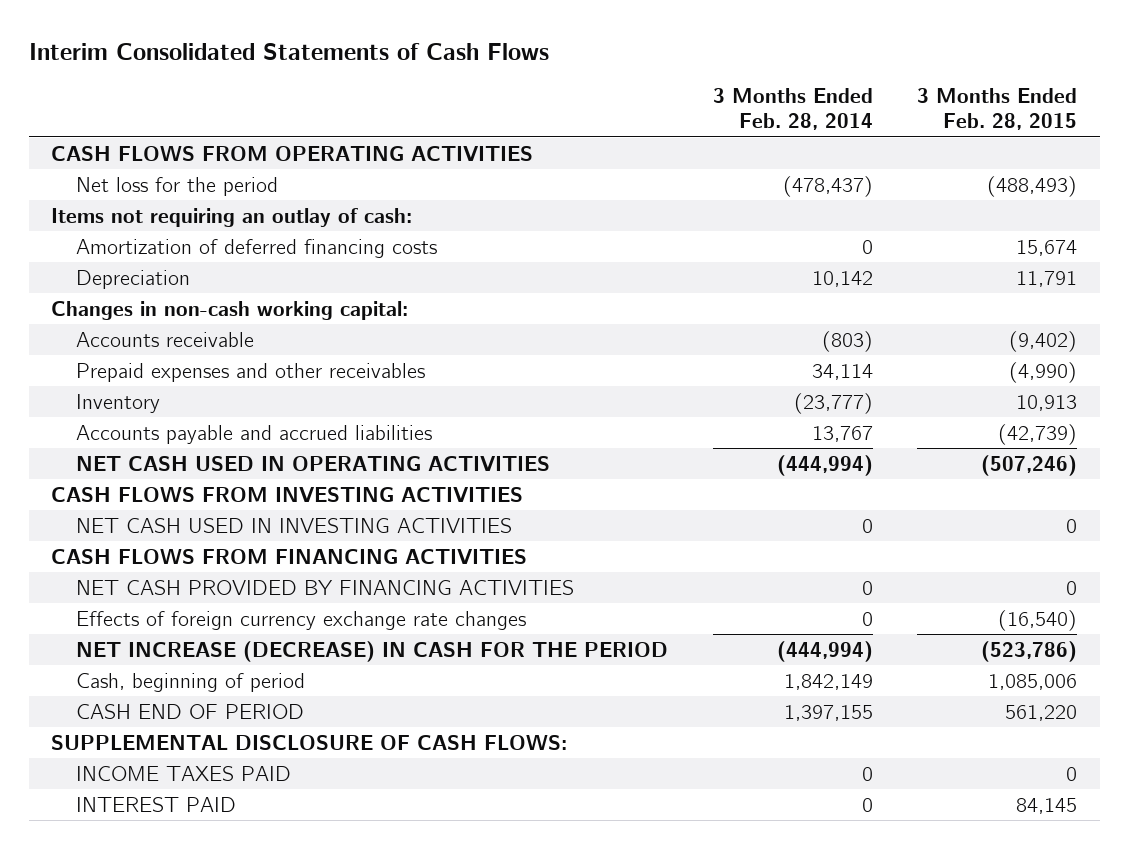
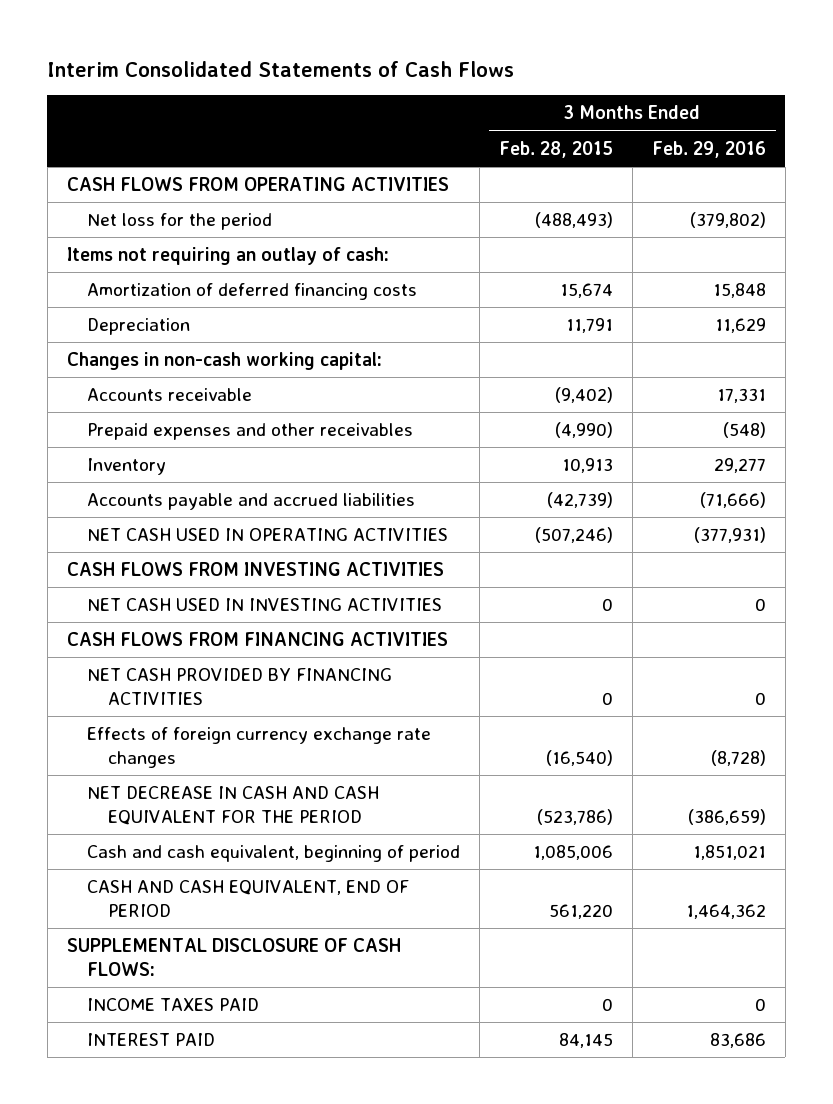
- | 3 Months Ended Feb. 28, 2014 | 3 Months Ended Feb. 28, 2015
+ | 3 Months Ended Feb. 28, 2015 | 3 Months Ended Feb. 29, 2016
- NET INCREASE (DECREASE) IN CASH FOR THE PERIOD | (444,994) | (523,786)
- Cash, beginning of period | 1,842,149 | 1,085,006
- CASH END OF PERIOD | 1,397,155 | 561,220
+ NET DECREASE IN CASH AND CASH EQUIVALENT FOR THE PERIOD | (523,786) | (386,659)
+ Cash and cash equivalent, beginning of period | 1,085,006 | 1,851,021
+ CASH AND CASH EQUIVALENT, END OF PERIOD | 561,220 | 1,464,362

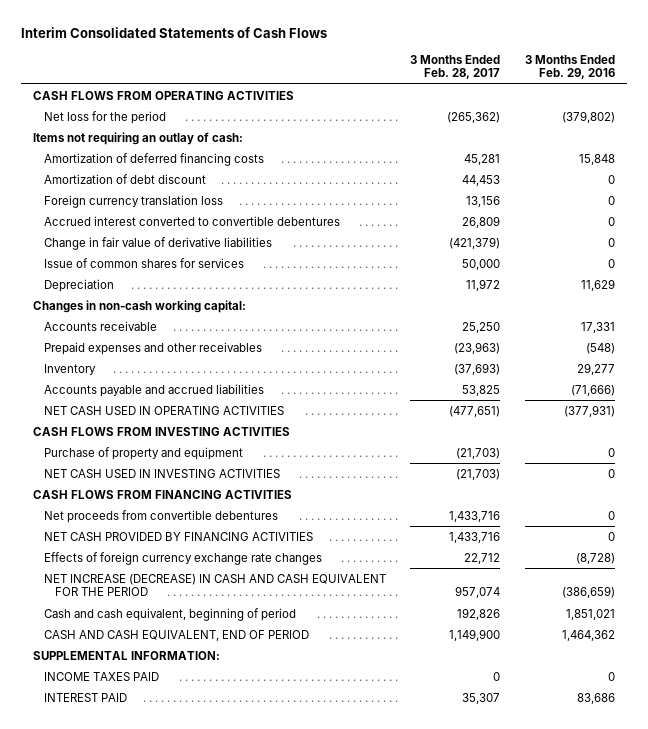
- | 3 Months Ended Feb. 28, 2015 | 3 Months Ended Feb. 29, 2016
+ | 3 Months Ended Feb. 28, 2017 | 3 Months Ended Feb. 29, 2016
+ Amortization of debt discount | 44,453 | 0
+ Foreign currency translation loss | 13,156 | 0
+ Accrued interest converted to convertible debentures | 26,809 | 0
+ Change in fair value of derivative liabilities | (421,379) | 0
+ Issue of common shares for services | 50,000 | 0
+ Purchase of property and equipment | (21,703) | 0
+ Net proceeds from convertible debentures | 1,433,716 | 0
- NET DECREASE IN CASH AND CASH EQUIVALENT FOR THE PERIOD | (523,786) | (386,659)
+ NET INCREASE (DECREASE) IN CASH AND CASH EQUIVALENT FOR THE PERIOD | 957,074 | (386,659)
- SUPPLEMENTAL DISCLOSURE OF CASH FLOWS:
+ SUPPLEMENTAL INFORMATION:

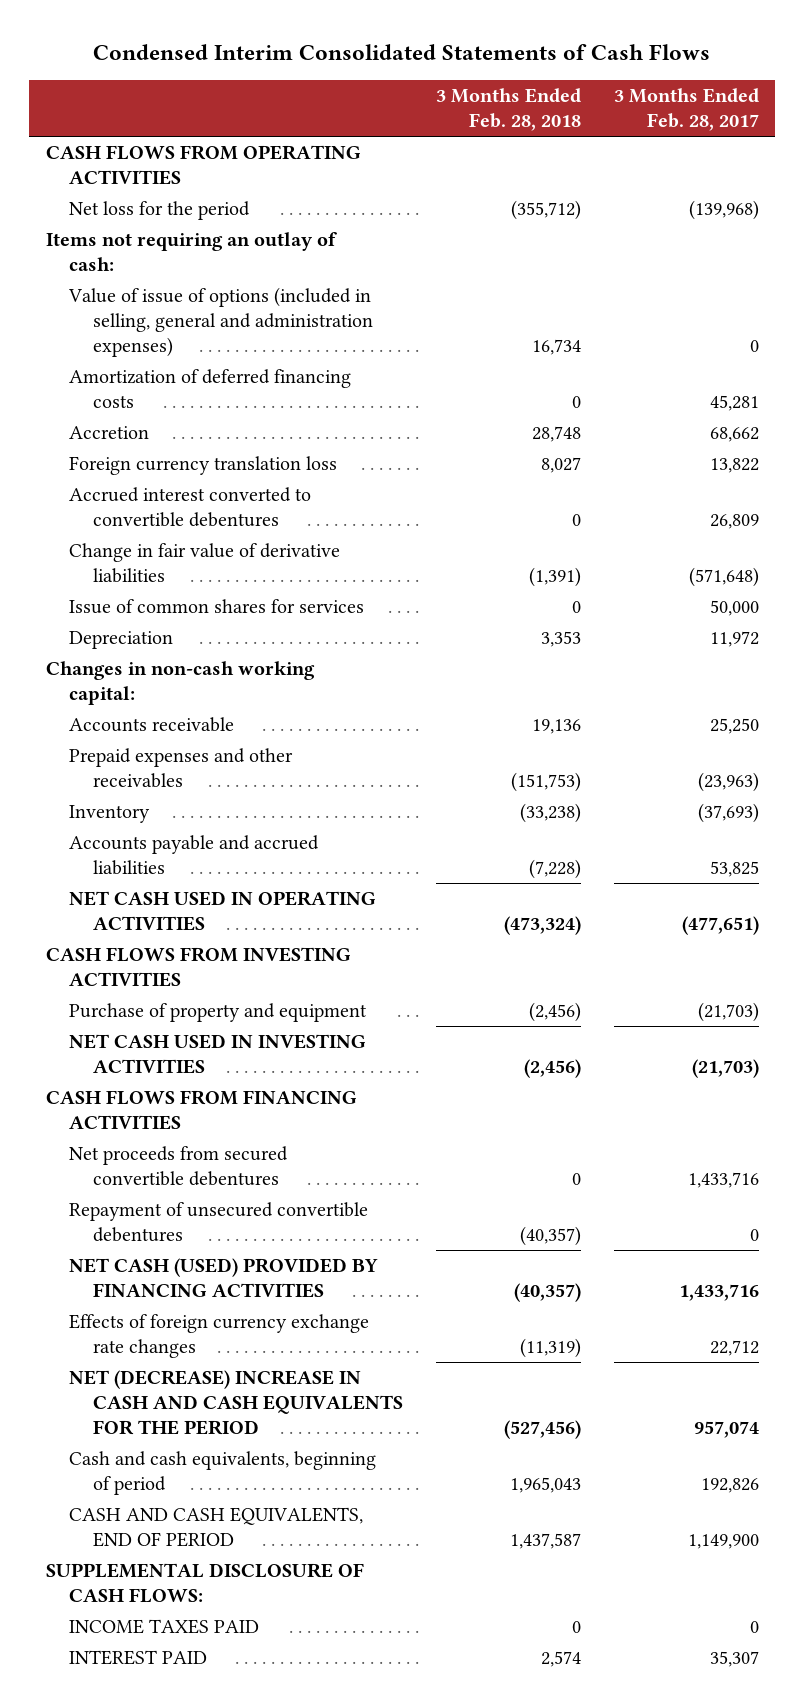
- Interim Consolidated Statements of Cash Flows
+ Condensed Interim Consolidated Statements of Cash Flows
- | 3 Months Ended Feb. 28, 2017 | 3 Months Ended Feb. 29, 2016
+ | 3 Months Ended Feb. 28, 2018 | 3 Months Ended Feb. 28, 2017
- Net loss for the period | (265,362) | (379,802)
+ Net loss for the period | (355,712) | (139,968)
+ Value of issue of options (included in selling, general and administration expenses) | 16,734 | 0
- Amortization of debt discount | 44,453 | 0
- Foreign currency translation loss | 13,156 | 0
+ Accretion | 28,748 | 68,662
+ Foreign currency translation loss | 8,027 | 13,822
- Change in fair value of derivative liabilities | (421,379) | 0
+ Change in fair value of derivative liabilities | (1,391) | (571,648)
- Net proceeds from convertible debentures | 1,433,716 | 0
- NET CASH PROVIDED BY FINANCING ACTIVITIES | 1,433,716 | 0
+ Net proceeds from secured convertible debentures | 0 | 1,433,716
+ Repayment of unsecured convertible debentures | (40,357) | 0
+ NET CASH (USED) PROVIDED BY FINANCING ACTIVITIES | (40,357) | 1,433,716
- NET INCREASE (DECREASE) IN CASH AND CASH EQUIVALENT FOR THE PERIOD | 957,074 | (386,659)
- Cash and cash equivalent, beginning of period | 192,826 | 1,851,021
- CASH AND CASH EQUIVALENT, END OF PERIOD | 1,149,900 | 1,464,362
- SUPPLEMENTAL INFORMATION:
+ NET (DECREASE) INCREASE IN CASH AND CASH EQUIVALENTS FOR THE PERIOD | (527,456) | 957,074
+ Cash and cash equivalents, beginning of period | 1,965,043 | 192,826
+ CASH AND CASH EQUIVALENTS, END OF PERIOD | 1,437,587 | 1,149,900
+ SUPPLEMENTAL DISCLOSURE OF CASH FLOWS:

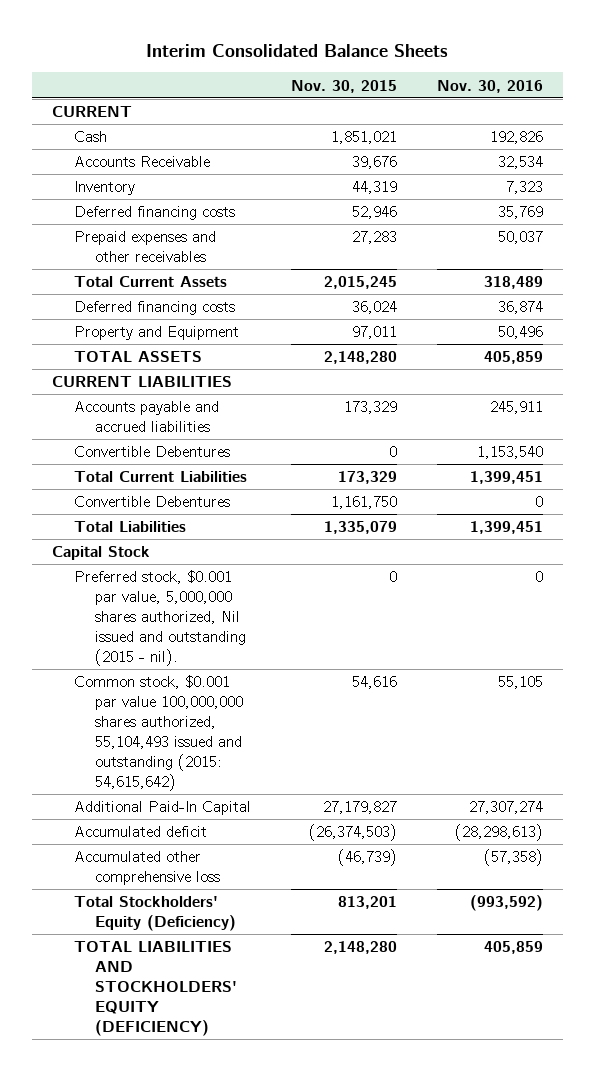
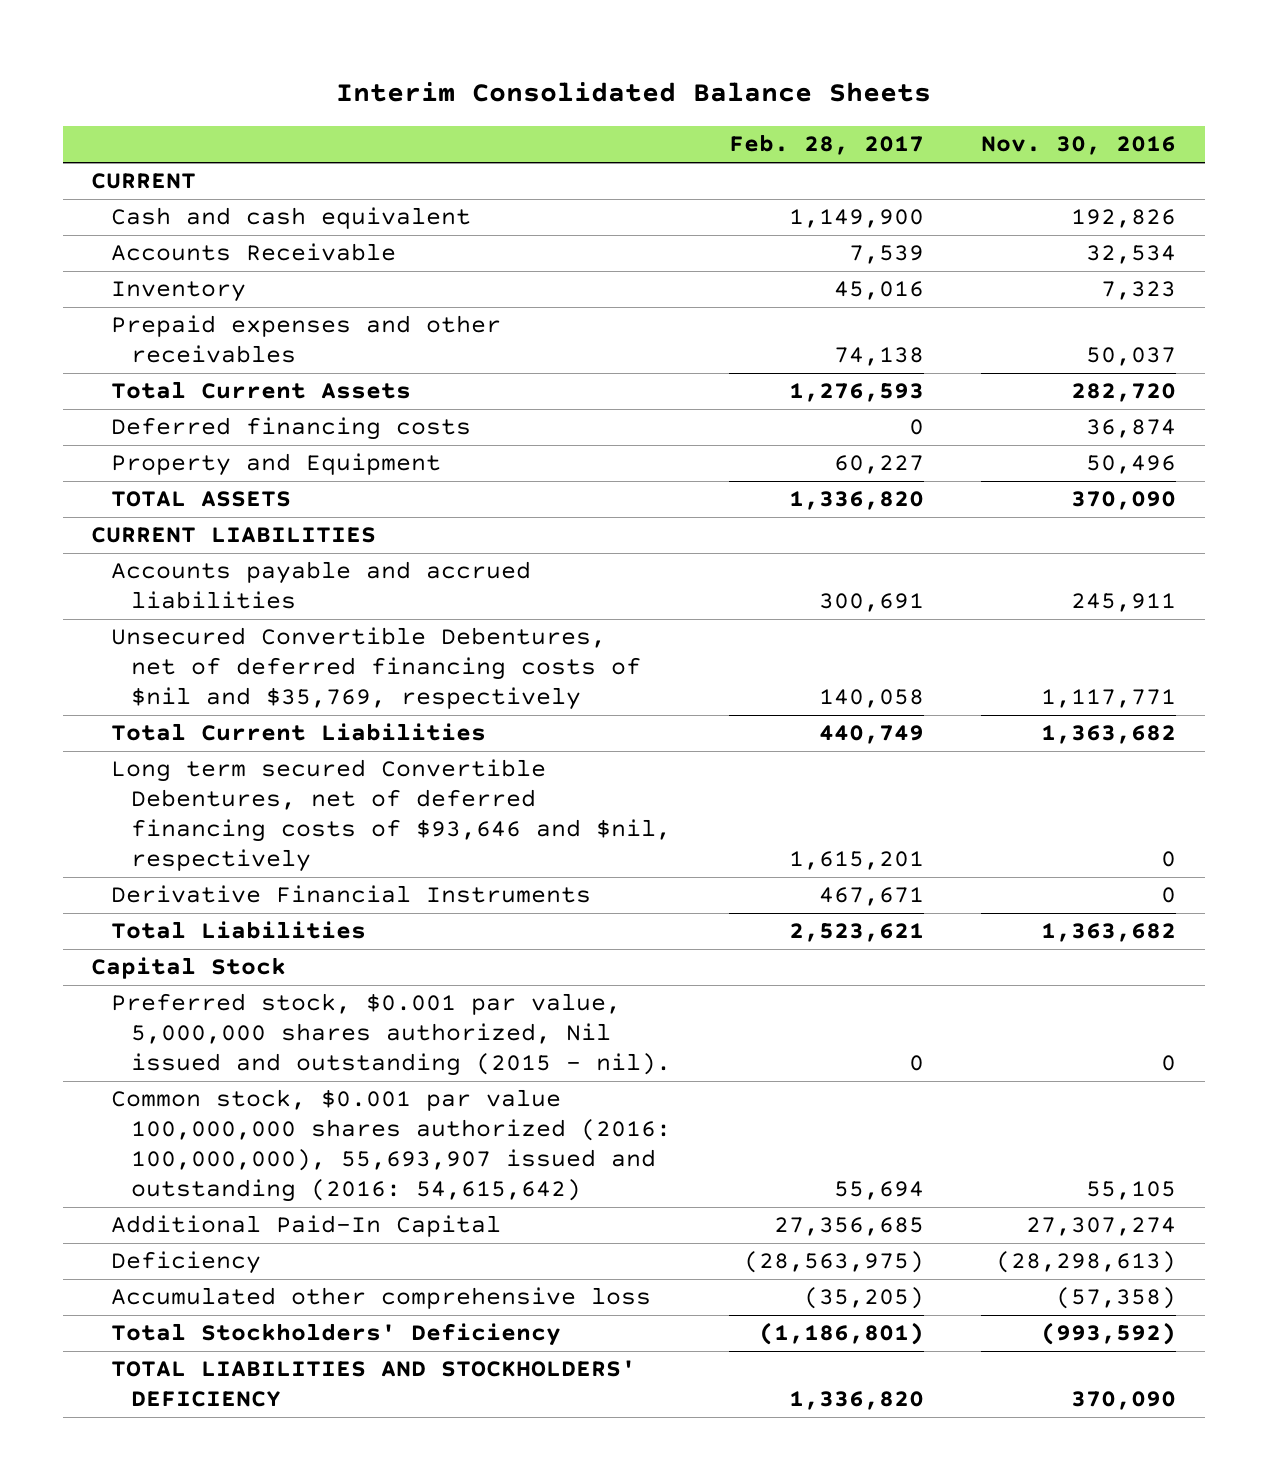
- | Nov. 30, 2015 | Nov. 30, 2016
+ | Feb. 28, 2017 | Nov. 30, 2016
- Cash | 1,851,021 | 192,826
+ Cash and cash equivalent | 1,149,900 | 192,826
- Deferred financing costs | 52,946 | 35,769
- Total Current Assets | 2,015,245 | 318,489
+ Total Current Assets | 1,276,593 | 282,720
- TOTAL ASSETS | 2,148,280 | 405,859
+ TOTAL ASSETS | 1,336,820 | 370,090
- Convertible Debentures | 0 | 1,153,540
- Total Current Liabilities | 173,329 | 1,399,451
- Convertible Debentures | 1,161,750 | 0
- Total Liabilities | 1,335,079 | 1,399,451
+ Unsecured Convertible Debentures, net of deferred financing costs of $nil and $35,769, respectively | 140,058 | 1,117,771
+ Total Current Liabilities | 440,749 | 1,363,682
+ Long term secured Convertible Debentures, net of deferred financing costs of $93,646 and $nil, respectively | 1,615,201 | 0
+ Derivative Financial Instruments | 467,671 | 0
+ Total Liabilities | 2,523,621 | 1,363,682
- Common stock, $0.001 par value 100,000,000 shares authorized, 55,104,493 issued and outstanding (2015: 54,615,642) | 54,616 | 55,105
+ Common stock, $0.001 par value 100,000,000 shares authorized (2016: 100,000,000), 55,693,907 issued and outstanding (2016: 54,615,642) | 55,694 | 55,105
- Accumulated deficit | (26,374,503) | (28,298,613)
+ Deficiency | (28,563,975) | (28,298,613)
- Total Stockholders' Equity (Deficiency) | 813,201 | (993,592)
- TOTAL LIABILITIES AND STOCKHOLDERS' EQUITY (DEFICIENCY) | 2,148,280 | 405,859
+ Total Stockholders' Deficiency | (1,186,801) | (993,592)
+ TOTAL LIABILITIES AND STOCKHOLDERS' DEFICIENCY | 1,336,820 | 370,090

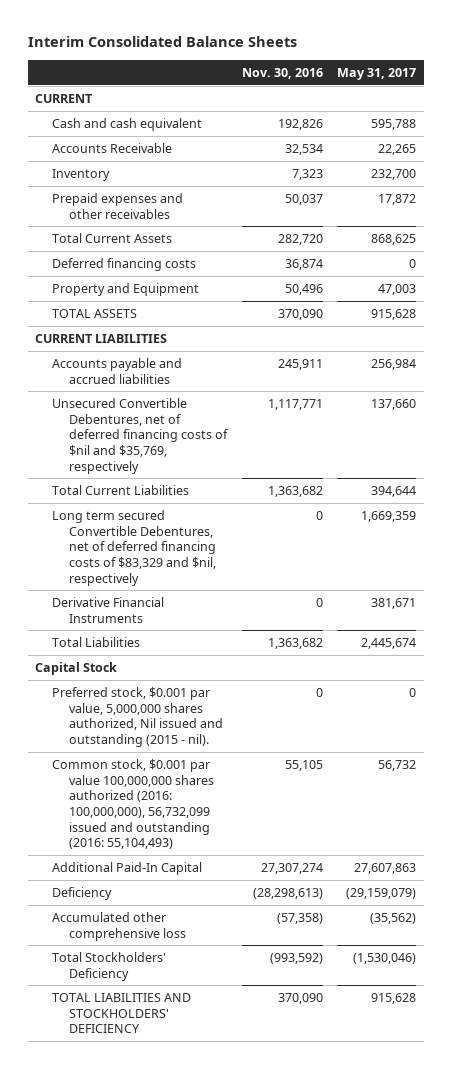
- | Feb. 28, 2017 | Nov. 30, 2016
+ | Nov. 30, 2016 | May 31, 2017
- Long term secured Convertible Debentures, net of deferred financing costs of $93,646 and $nil, respectively | 1,615,201 | 0
+ Long term secured Convertible Debentures, net of deferred financing costs of $83,329 and $nil, respectively | 0 | 1,669,359
- Common stock, $0.001 par value 100,000,000 shares authorized (2016: 100,000,000), 55,693,907 issued and outstanding (2016: 54,615,642) | 55,694 | 55,105
+ Common stock, $0.001 par value 100,000,000 shares authorized (2016: 100,000,000), 56,732,099 issued and outstanding (2016: 55,104,493) | 55,105 | 56,732

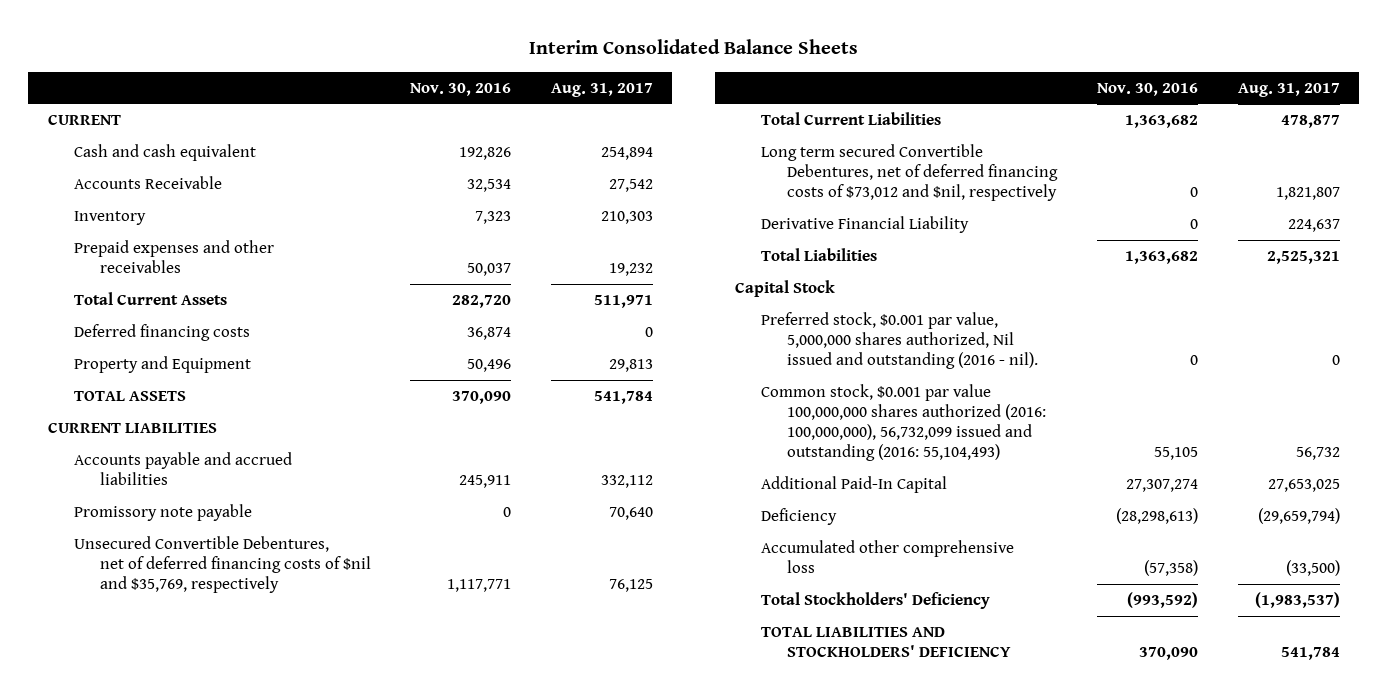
- | Nov. 30, 2016 | May 31, 2017
+ | Nov. 30, 2016 | Aug. 31, 2017
+ Promissory note payable | 0 | 70,640
- Long term secured Convertible Debentures, net of deferred financing costs of $83,329 and $nil, respectively | 0 | 1,669,359
- Derivative Financial Instruments | 0 | 381,671
+ Long term secured Convertible Debentures, net of deferred financing costs of $73,012 and $nil, respectively | 0 | 1,821,807
+ Derivative Financial Liability | 0 | 224,637
- Preferred stock, $0.001 par value, 5,000,000 shares authorized, Nil issued and outstanding (2015 - nil). | 0 | 0
+ Preferred stock, $0.001 par value, 5,000,000 shares authorized, Nil issued and outstanding (2016 - nil). | 0 | 0

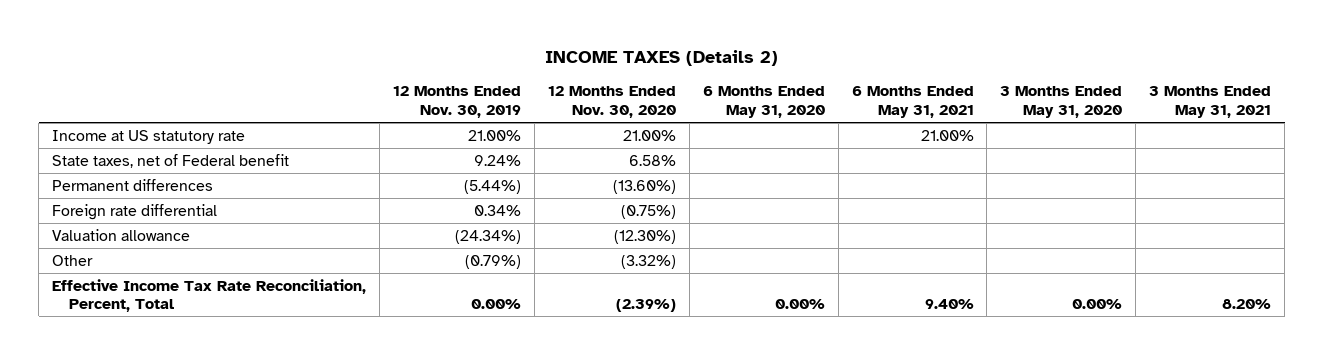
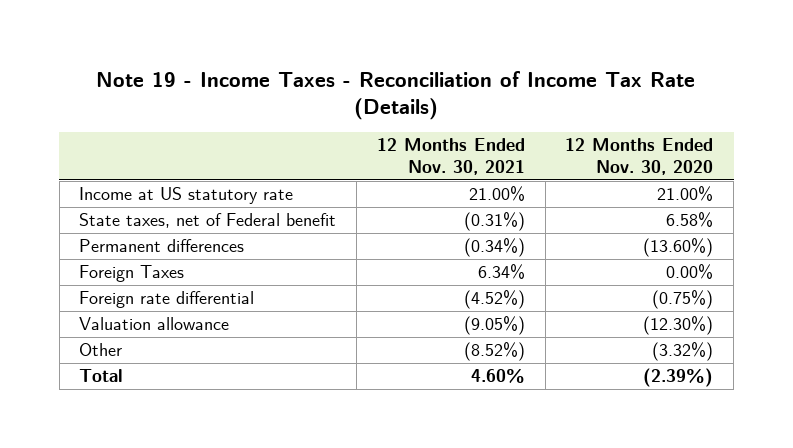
- INCOME TAXES (Details 2)
+ Note 19 - Income Taxes - Reconciliation of Income Tax Rate (Details)
- | 12 Months Ended Nov. 30, 2019 | 12 Months Ended Nov. 30, 2020 | 6 Months Ended May 31, 2020 | 6 Months Ended May 31, 2021 | 3 Months Ended May 31, 2020 | 3 Months Ended May 31, 2021
+ | 12 Months Ended Nov. 30, 2021 | 12 Months Ended Nov. 30, 2020
+ Foreign Taxes | 6.34% | 0.00%
- Effective Income Tax Rate Reconciliation, Percent, Total | 0.00% | (2.39%) | 0.00% | 9.40% | 0.00% | 8.20%
+ Total | 4.60% | (2.39%)

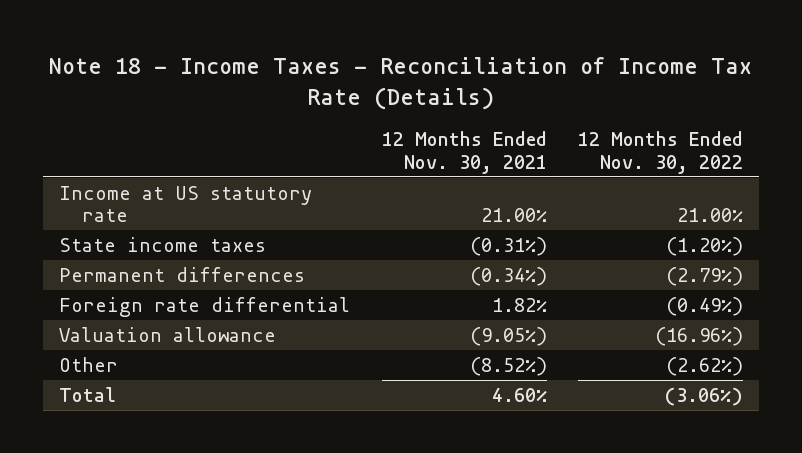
- Note 19 - Income Taxes - Reconciliation of Income Tax Rate (Details)
+ Note 18 - Income Taxes - Reconciliation of Income Tax Rate (Details)
- | 12 Months Ended Nov. 30, 2021 | 12 Months Ended Nov. 30, 2020
+ | 12 Months Ended Nov. 30, 2021 | 12 Months Ended Nov. 30, 2022
- State taxes, net of Federal benefit | (0.31%) | 6.58%
+ State income taxes | (0.31%) | (1.20%)
- Foreign Taxes | 6.34% | 0.00%
- Foreign rate differential | (4.52%) | (0.75%)
+ Foreign rate differential | 1.82% | (0.49%)

